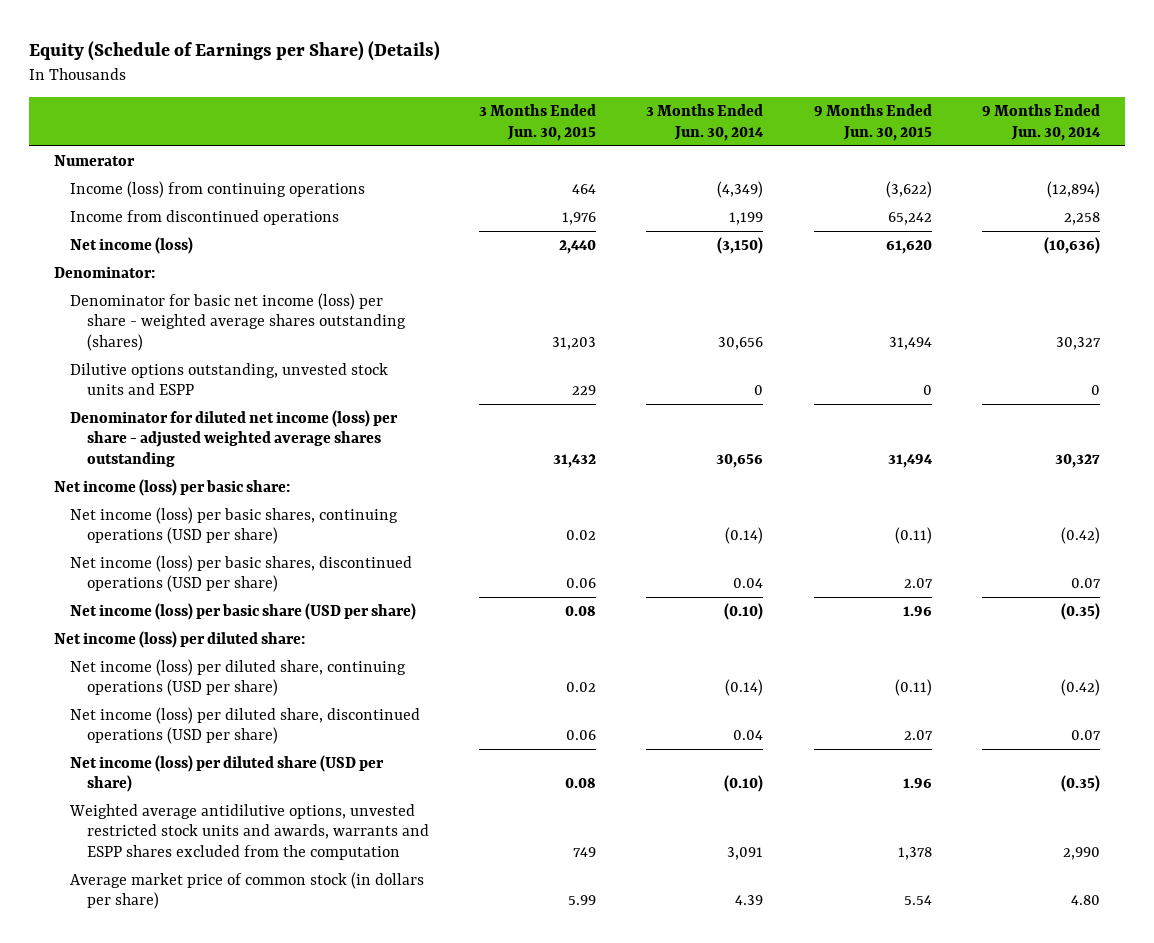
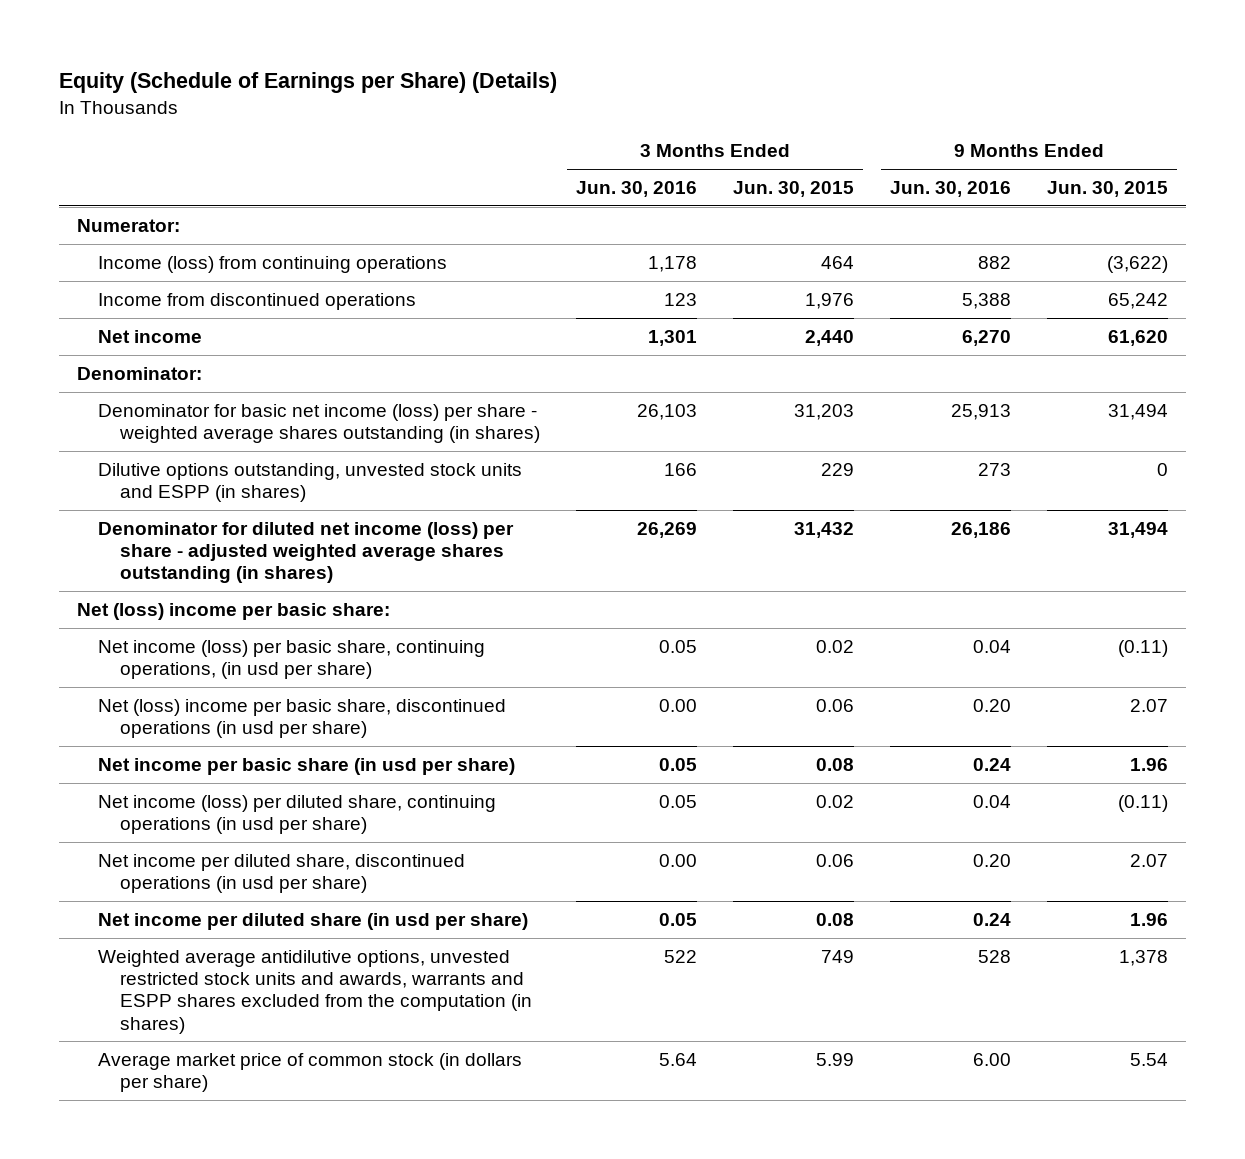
- | 3 Months Ended Jun. 30, 2015 | 3 Months Ended Jun. 30, 2014 | 9 Months Ended Jun. 30, 2015 | 9 Months Ended Jun. 30, 2014
+ | 3 Months Ended Jun. 30, 2016 | 3 Months Ended Jun. 30, 2015 | 9 Months Ended Jun. 30, 2016 | 9 Months Ended Jun. 30, 2015
- Numerator
+ Numerator:
- Net income (loss) | 2,440 | (3,150) | 61,620 | (10,636)
+ Net income | 1,301 | 2,440 | 6,270 | 61,620
- Denominator for basic net income (loss) per share - weighted average shares outstanding (shares) | 31,203 | 30,656 | 31,494 | 30,327
- Dilutive options outstanding, unvested stock units and ESPP | 229 | 0 | 0 | 0
- Denominator for diluted net income (loss) per share - adjusted weighted average shares outstanding | 31,432 | 30,656 | 31,494 | 30,327
- Net income (loss) per basic share:
- Net income (loss) per basic shares, continuing operations (USD per share) | 0.02 | (0.14) | (0.11) | (0.42)
- Net income (loss) per basic shares, discontinued operations (USD per share) | 0.06 | 0.04 | 2.07 | 0.07
- Net income (loss) per basic share (USD per share) | 0.08 | (0.10) | 1.96 | (0.35)
- Net income (loss) per diluted share:
- Net income (loss) per diluted share, continuing operations (USD per share) | 0.02 | (0.14) | (0.11) | (0.42)
- Net income (loss) per diluted share, discontinued operations (USD per share) | 0.06 | 0.04 | 2.07 | 0.07
- Net income (loss) per diluted share (USD per share) | 0.08 | (0.10) | 1.96 | (0.35)
- Weighted average antidilutive options, unvested restricted stock units and awards, warrants and ESPP shares excluded from the computation | 749 | 3,091 | 1,378 | 2,990
+ Denominator for basic net income (loss) per share - weighted average shares outstanding (in shares) | 26,103 | 31,203 | 25,913 | 31,494
+ Dilutive options outstanding, unvested stock units and ESPP (in shares) | 166 | 229 | 273 | 0
+ Denominator for diluted net income (loss) per share - adjusted weighted average shares outstanding (in shares) | 26,269 | 31,432 | 26,186 | 31,494
+ Net (loss) income per basic share:
+ Net income (loss) per basic share, continuing operations, (in usd per share) | 0.05 | 0.02 | 0.04 | (0.11)
+ Net (loss) income per basic share, discontinued operations (in usd per share) | 0.00 | 0.06 | 0.20 | 2.07
+ Net income per basic share (in usd per share) | 0.05 | 0.08 | 0.24 | 1.96
+ Net income (loss) per diluted share, continuing operations (in usd per share) | 0.05 | 0.02 | 0.04 | (0.11)
+ Net income per diluted share, discontinued operations (in usd per share) | 0.00 | 0.06 | 0.20 | 2.07
+ Net income per diluted share (in usd per share) | 0.05 | 0.08 | 0.24 | 1.96
+ Weighted average antidilutive options, unvested restricted stock units and awards, warrants and ESPP shares excluded from the computation (in shares) | 522 | 749 | 528 | 1,378

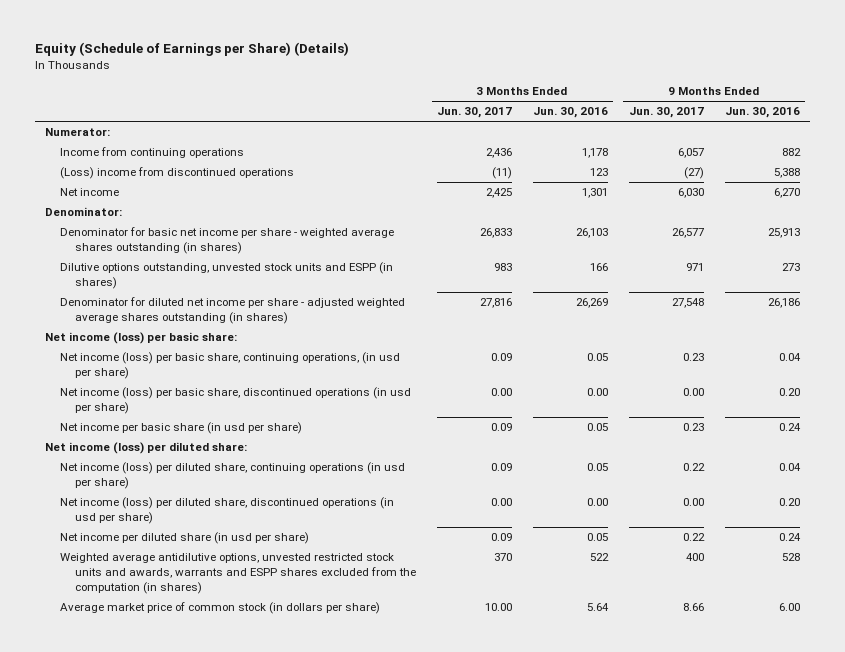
- | 3 Months Ended Jun. 30, 2016 | 3 Months Ended Jun. 30, 2015 | 9 Months Ended Jun. 30, 2016 | 9 Months Ended Jun. 30, 2015
+ | 3 Months Ended Jun. 30, 2017 | 3 Months Ended Jun. 30, 2016 | 9 Months Ended Jun. 30, 2017 | 9 Months Ended Jun. 30, 2016
- Income (loss) from continuing operations | 1,178 | 464 | 882 | (3,622)
- Income from discontinued operations | 123 | 1,976 | 5,388 | 65,242
+ Income from continuing operations | 2,436 | 1,178 | 6,057 | 882
+ (Loss) income from discontinued operations | (11) | 123 | (27) | 5,388
- Denominator for basic net income (loss) per share - weighted average shares outstanding (in shares) | 26,103 | 31,203 | 25,913 | 31,494
+ Denominator for basic net income per share - weighted average shares outstanding (in shares) | 26,833 | 26,103 | 26,577 | 25,913
- Denominator for diluted net income (loss) per share - adjusted weighted average shares outstanding (in shares) | 26,269 | 31,432 | 26,186 | 31,494
- Net (loss) income per basic share:
+ Denominator for diluted net income per share - adjusted weighted average shares outstanding (in shares) | 27,816 | 26,269 | 27,548 | 26,186
+ Net income (loss) per basic share:
- Net (loss) income per basic share, discontinued operations (in usd per share) | 0.00 | 0.06 | 0.20 | 2.07
+ Net income (loss) per basic share, discontinued operations (in usd per share) | 0.00 | 0.00 | 0.00 | 0.20
+ Net income (loss) per diluted share:
- Net income per diluted share, discontinued operations (in usd per share) | 0.00 | 0.06 | 0.20 | 2.07
+ Net income (loss) per diluted share, discontinued operations (in usd per share) | 0.00 | 0.00 | 0.00 | 0.20

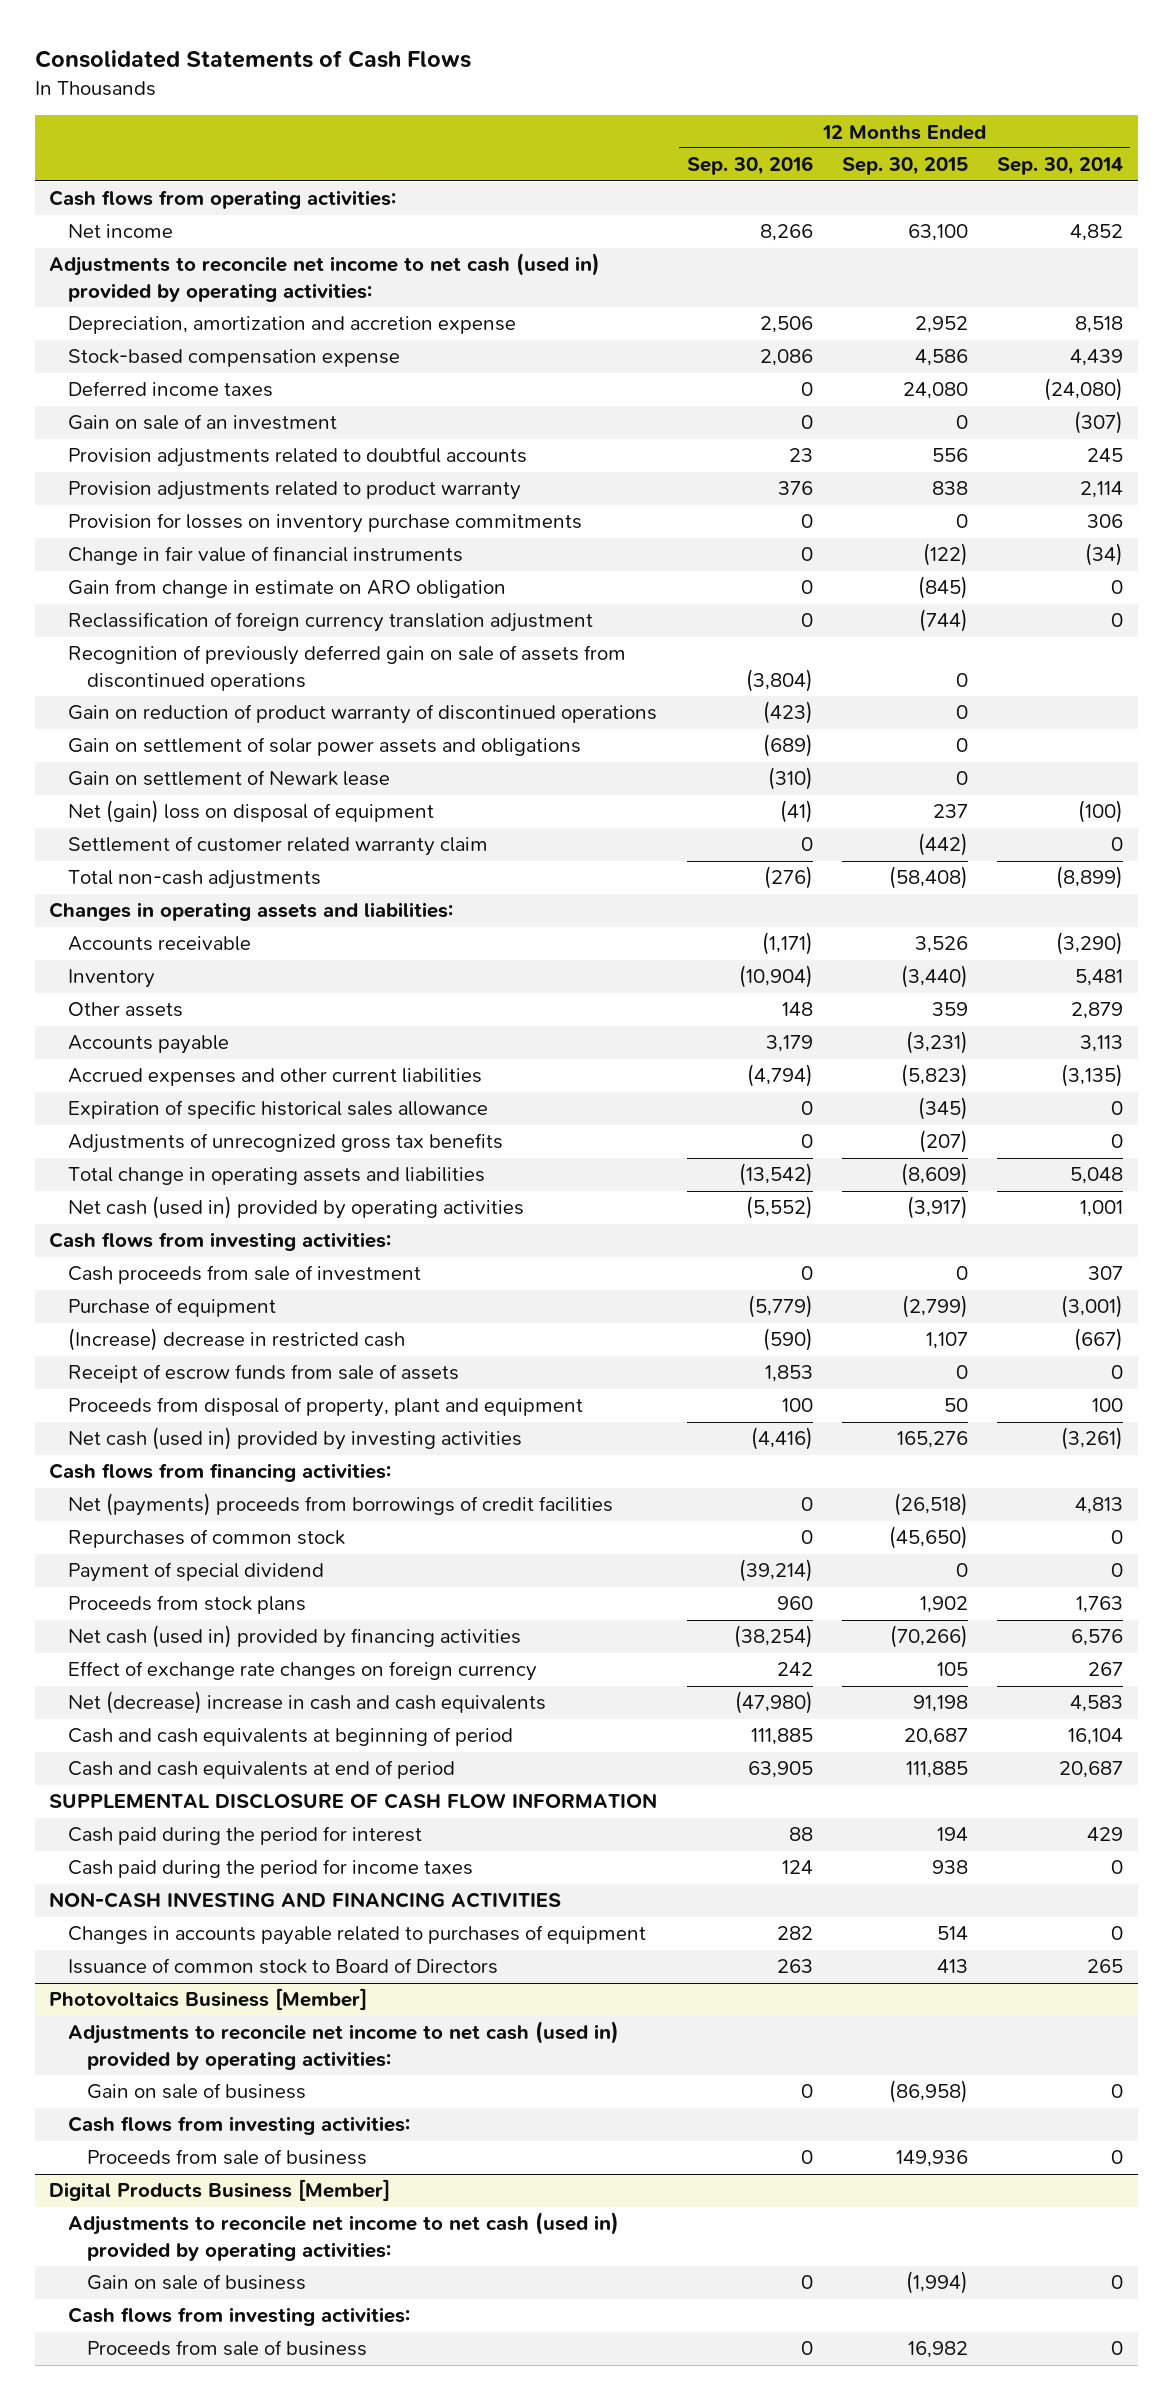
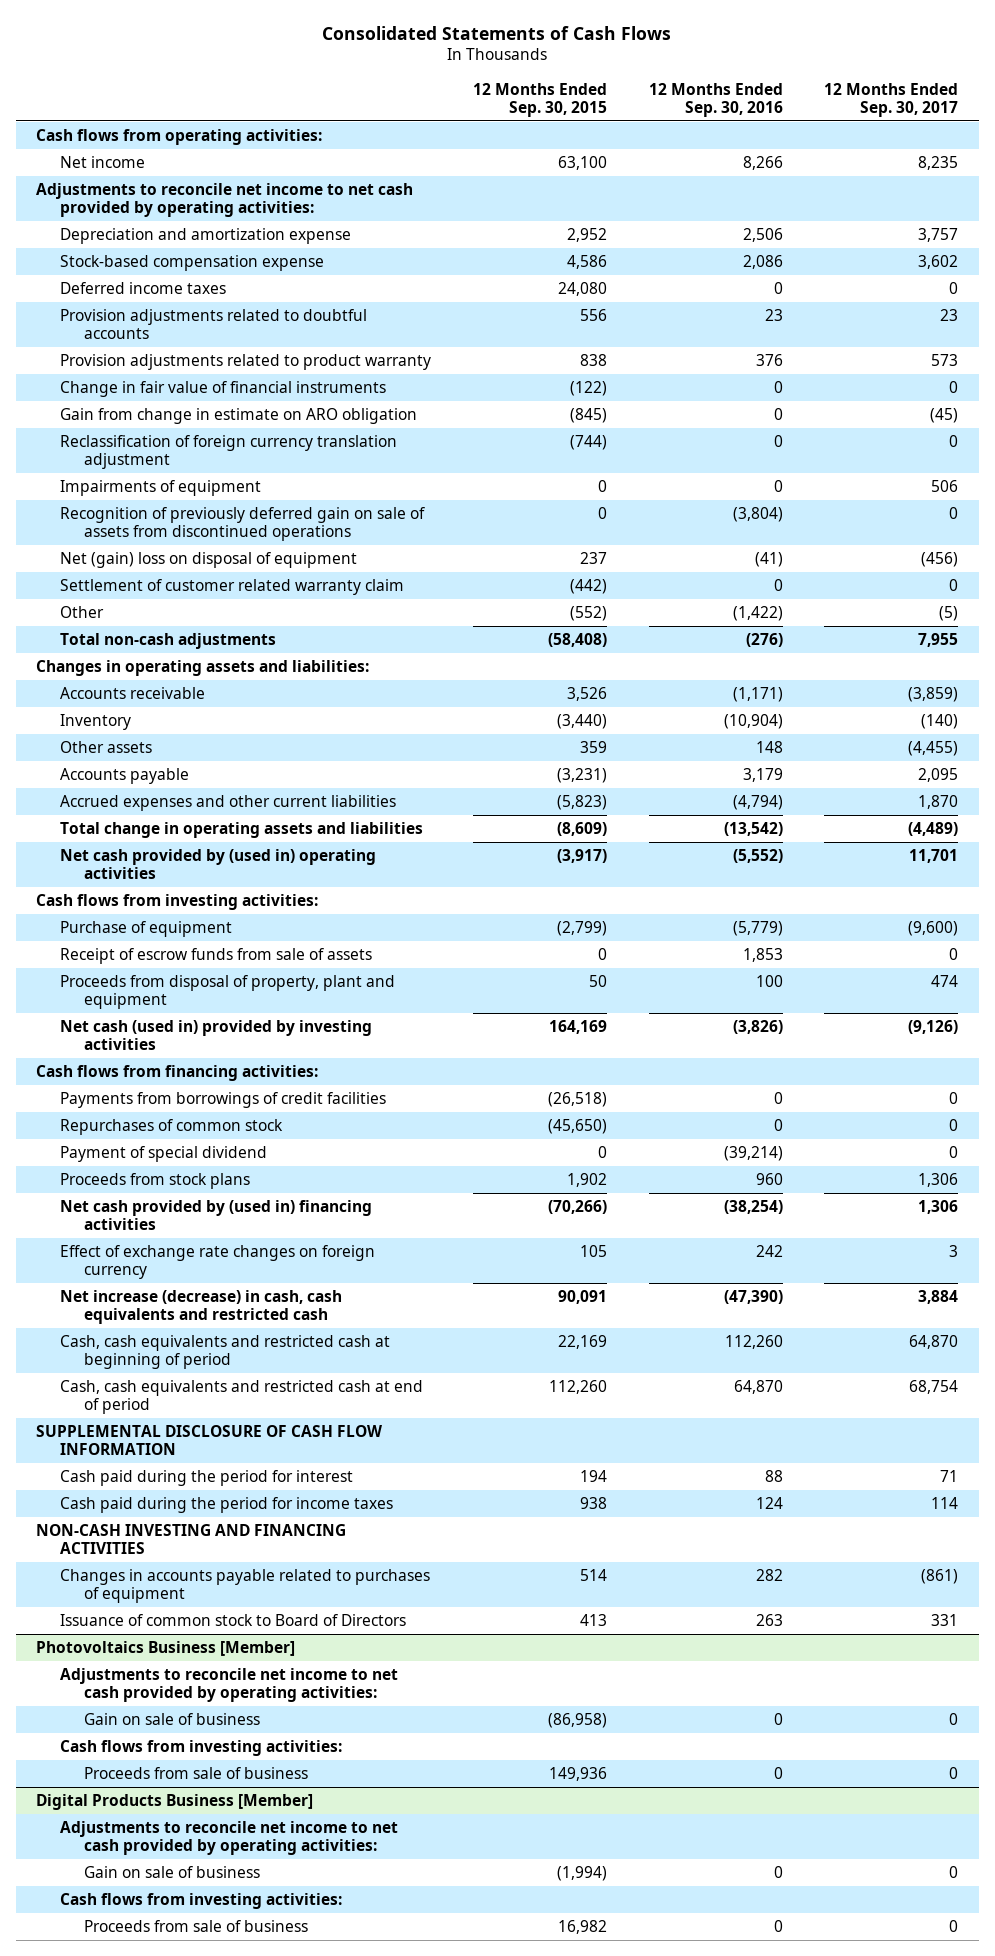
- | 12 Months Ended Sep. 30, 2016 | 12 Months Ended Sep. 30, 2015 | 12 Months Ended Sep. 30, 2014
+ | 12 Months Ended Sep. 30, 2015 | 12 Months Ended Sep. 30, 2016 | 12 Months Ended Sep. 30, 2017
- Adjustments to reconcile net income to net cash (used in) provided by operating activities:
- Depreciation, amortization and accretion expense | 2,506 | 2,952 | 8,518
+ Adjustments to reconcile net income to net cash provided by operating activities:
+ Depreciation and amortization expense | 2,952 | 2,506 | 3,757
- Gain on sale of an investment | 0 | 0 | (307)
- Provision for losses on inventory purchase commitments | 0 | 0 | 306
+ Impairments of equipment | 0 | 0 | 506
- Gain on reduction of product warranty of discontinued operations | (423) | 0 |
- Gain on settlement of solar power assets and obligations | (689) | 0 |
- Gain on settlement of Newark lease | (310) | 0 |
+ Other | (552) | (1,422) | (5)
- Expiration of specific historical sales allowance | 0 | (345) | 0
- Adjustments of unrecognized gross tax benefits | 0 | (207) | 0
- Net cash (used in) provided by operating activities | (5,552) | (3,917) | 1,001
+ Net cash provided by (used in) operating activities | (3,917) | (5,552) | 11,701
- Cash proceeds from sale of investment | 0 | 0 | 307
- (Increase) decrease in restricted cash | (590) | 1,107 | (667)
- Net cash (used in) provided by investing activities | (4,416) | 165,276 | (3,261)
+ Net cash (used in) provided by investing activities | 164,169 | (3,826) | (9,126)
- Net (payments) proceeds from borrowings of credit facilities | 0 | (26,518) | 4,813
+ Payments from borrowings of credit facilities | (26,518) | 0 | 0
- Net cash (used in) provided by financing activities | (38,254) | (70,266) | 6,576
+ Net cash provided by (used in) financing activities | (70,266) | (38,254) | 1,306
- Net (decrease) increase in cash and cash equivalents | (47,980) | 91,198 | 4,583
- Cash and cash equivalents at beginning of period | 111,885 | 20,687 | 16,104
- Cash and cash equivalents at end of period | 63,905 | 111,885 | 20,687
+ Net increase (decrease) in cash, cash equivalents and restricted cash | 90,091 | (47,390) | 3,884
+ Cash, cash equivalents and restricted cash at beginning of period | 22,169 | 112,260 | 64,870
+ Cash, cash equivalents and restricted cash at end of period | 112,260 | 64,870 | 68,754
@ Photovoltaics Business [Member]
- Adjustments to reconcile net income to net cash (used in) provided by operating activities:
+ Adjustments to reconcile net income to net cash provided by operating activities:
@ Digital Products Business [Member]
- Adjustments to reconcile net income to net cash (used in) provided by operating activities:
+ Adjustments to reconcile net income to net cash provided by operating activities:

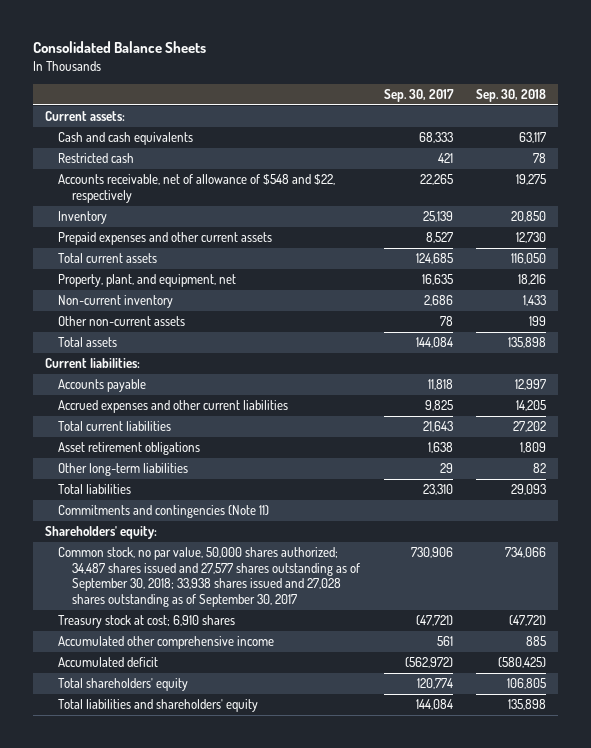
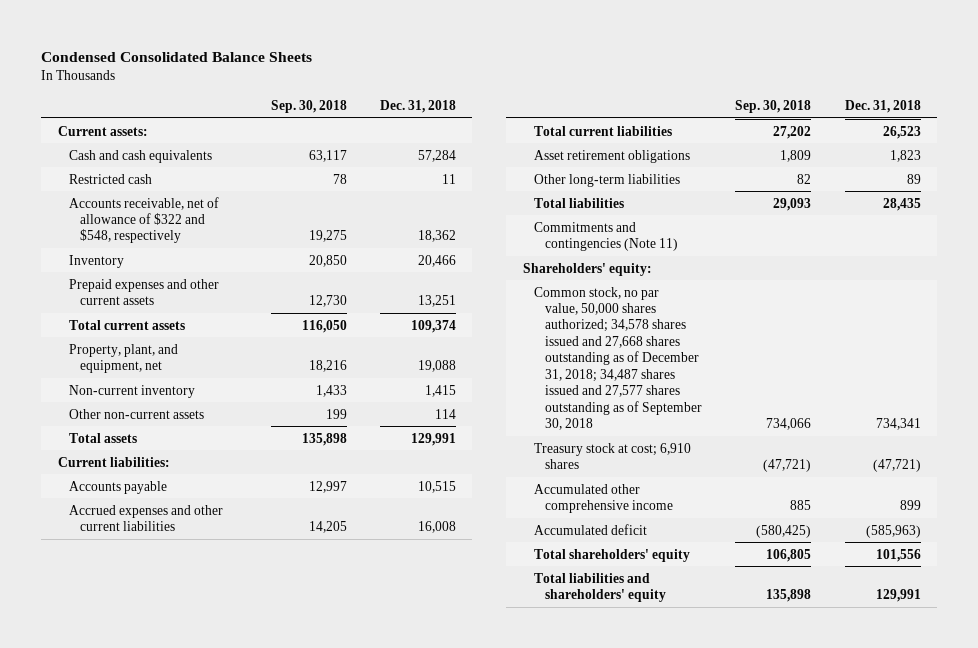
- Consolidated Balance Sheets
+ Condensed Consolidated Balance Sheets
- | Sep. 30, 2017 | Sep. 30, 2018
+ | Sep. 30, 2018 | Dec. 31, 2018
- Accounts receivable, net of allowance of $548 and $22, respectively | 22,265 | 19,275
+ Accounts receivable, net of allowance of $322 and $548, respectively | 19,275 | 18,362
- Common stock, no par value, 50,000 shares authorized; 34,487 shares issued and 27,577 shares outstanding as of September 30, 2018; 33,938 shares issued and 27,028 shares outstanding as of September 30, 2017 | 730,906 | 734,066
+ Common stock, no par value, 50,000 shares authorized; 34,578 shares issued and 27,668 shares outstanding as of December 31, 2018; 34,487 shares issued and 27,577 shares outstanding as of September 30, 2018 | 734,066 | 734,341

